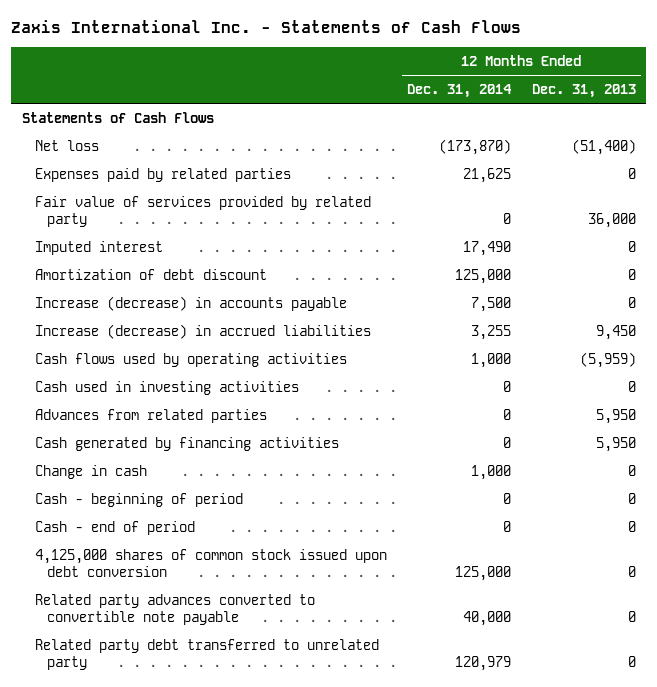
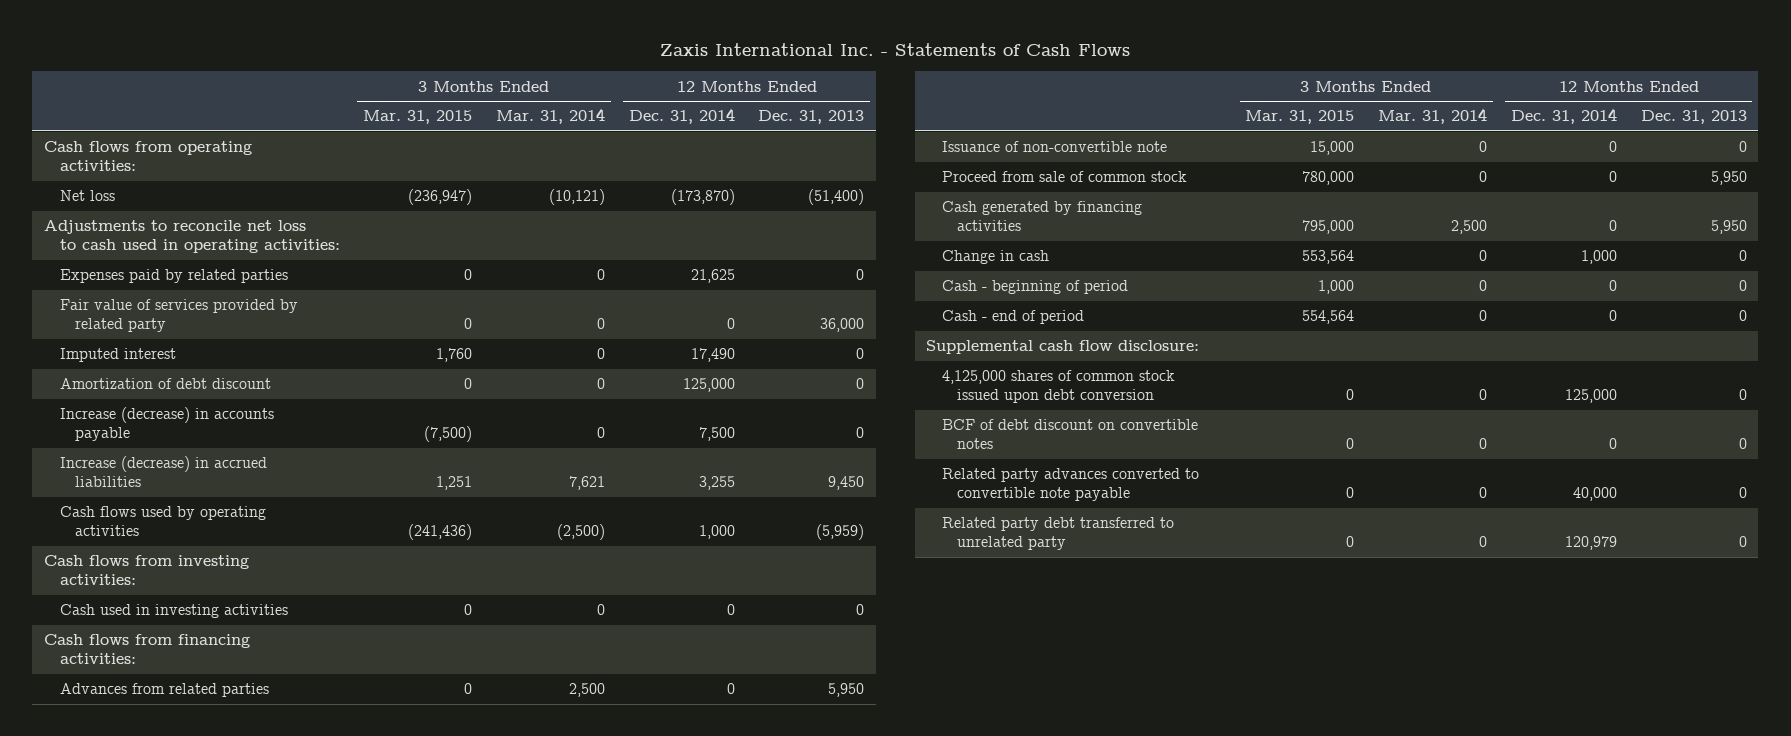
- | 12 Months Ended Dec. 31, 2014 | 12 Months Ended Dec. 31, 2013
+ | 3 Months Ended Mar. 31, 2015 | 3 Months Ended Mar. 31, 2014 | 12 Months Ended Dec. 31, 2014 | 12 Months Ended Dec. 31, 2013
- Statements of Cash Flows
+ Cash flows from operating activities:
+ Adjustments to reconcile net loss to cash used in operating activities:
+ Cash flows from investing activities:
+ Cash flows from financing activities:
+ Issuance of non-convertible note | 15,000 | 0 | 0 | 0
+ Proceed from sale of common stock | 780,000 | 0 | 0 | 5,950
+ Supplemental cash flow disclosure:
+ BCF of debt discount on convertible notes | 0 | 0 | 0 | 0

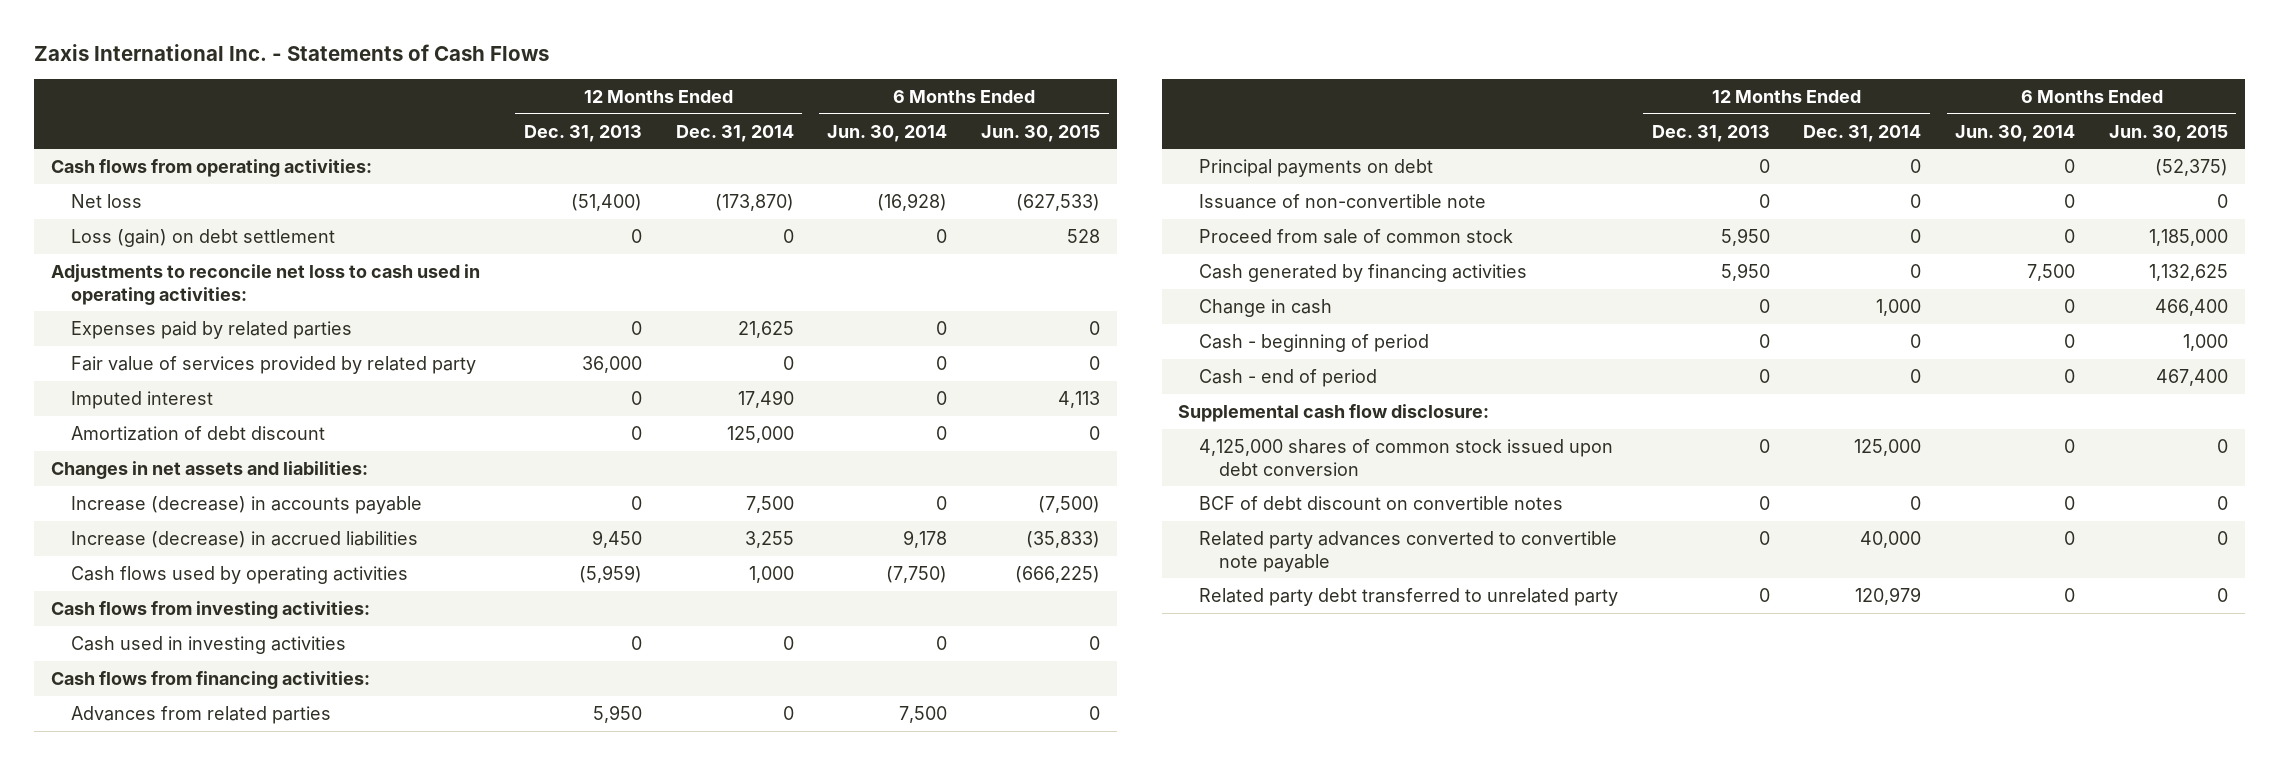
- | 3 Months Ended Mar. 31, 2015 | 3 Months Ended Mar. 31, 2014 | 12 Months Ended Dec. 31, 2014 | 12 Months Ended Dec. 31, 2013
+ | 12 Months Ended Dec. 31, 2013 | 12 Months Ended Dec. 31, 2014 | 6 Months Ended Jun. 30, 2014 | 6 Months Ended Jun. 30, 2015
+ Loss (gain) on debt settlement | 0 | 0 | 0 | 528
+ Changes in net assets and liabilities:
+ Principal payments on debt | 0 | 0 | 0 | (52,375)

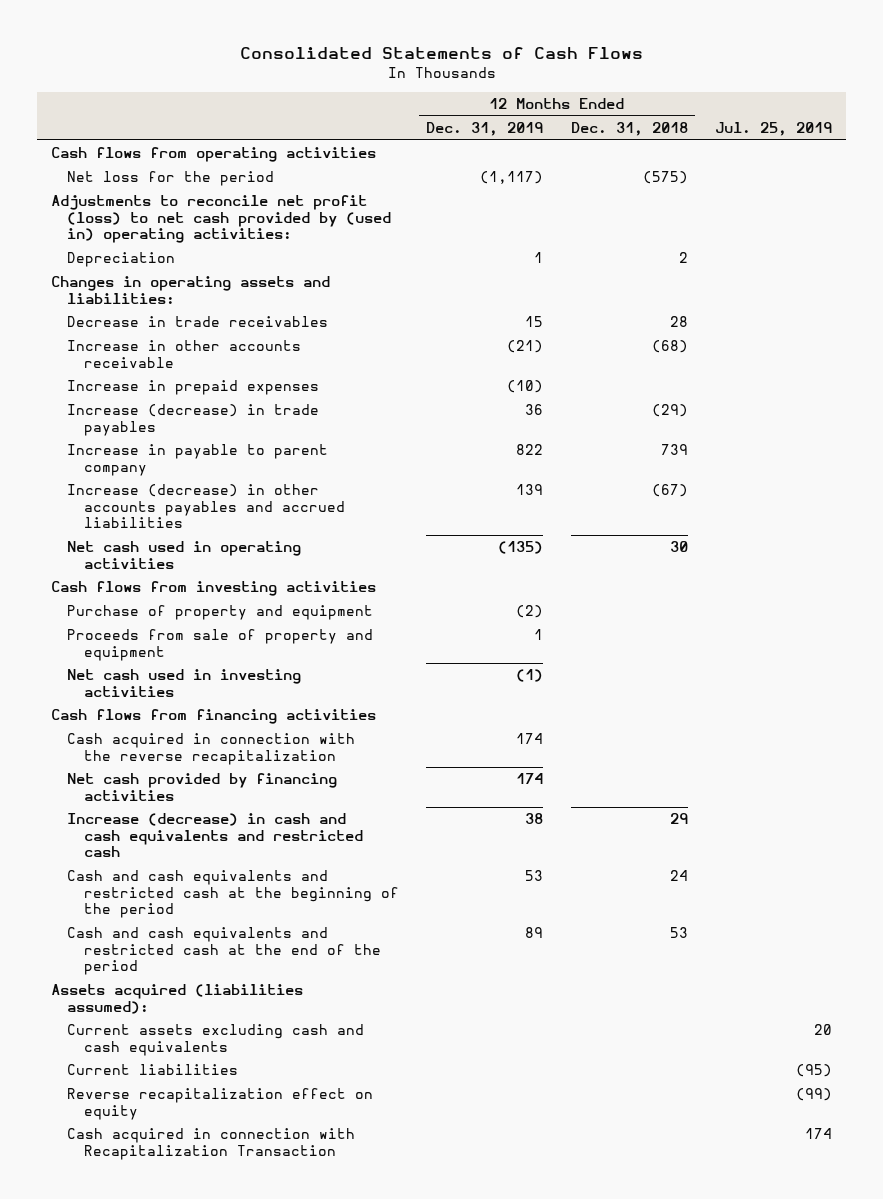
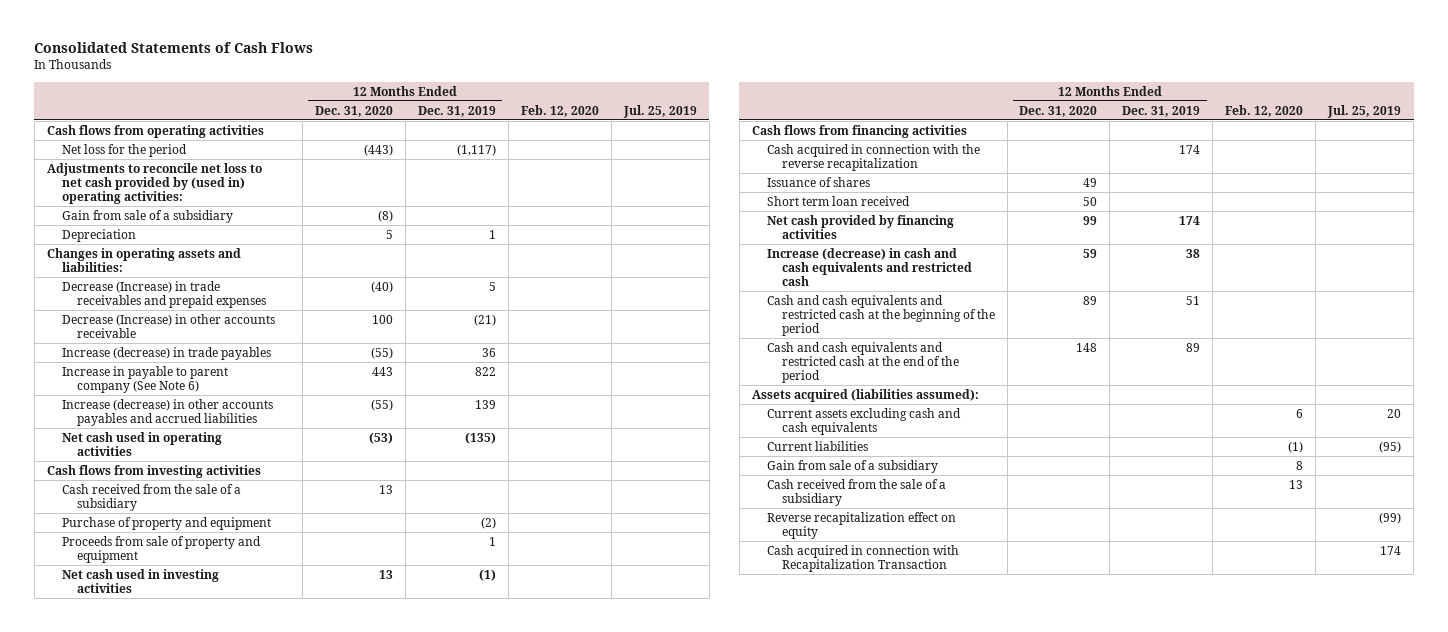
- | 12 Months Ended Dec. 31, 2019 | 12 Months Ended Dec. 31, 2018 | Jul. 25, 2019
+ | 12 Months Ended Dec. 31, 2020 | 12 Months Ended Dec. 31, 2019 | Feb. 12, 2020 | Jul. 25, 2019
- Adjustments to reconcile net profit (loss) to net cash provided by (used in) operating activities:
+ Adjustments to reconcile net loss to net cash provided by (used in) operating activities:
+ Gain from sale of a subsidiary | (8) | | |
- Decrease in trade receivables | 15 | 28 |
- Increase in other accounts receivable | (21) | (68) |
- Increase in prepaid expenses | (10) | |
+ Decrease (Increase) in trade receivables and prepaid expenses | (40) | 5 | |
+ Decrease (Increase) in other accounts receivable | 100 | (21) | |
- Increase in payable to parent company | 822 | 739 |
+ Increase in payable to parent company (See Note 6) | 443 | 822 | |
+ Cash received from the sale of a subsidiary | 13 | | |
+ Issuance of shares | 49 | | |
+ Short term loan received | 50 | | |
- Cash and cash equivalents and restricted cash at the beginning of the period | 53 | 24 |
+ Cash and cash equivalents and restricted cash at the beginning of the period | 89 | 51 | |
+ Gain from sale of a subsidiary | | | 8 |
+ Cash received from the sale of a subsidiary | | | 13 |

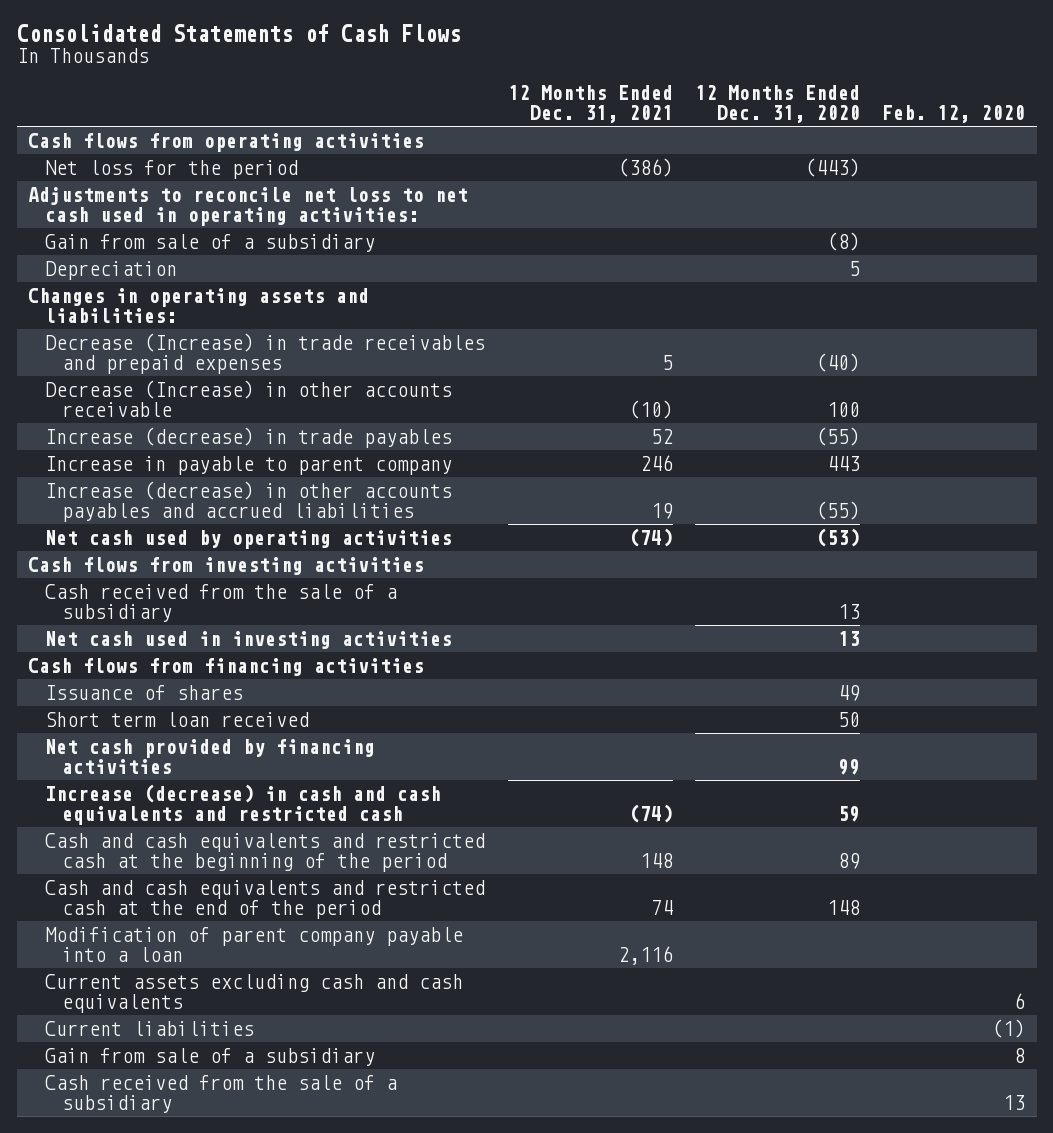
- | 12 Months Ended Dec. 31, 2020 | 12 Months Ended Dec. 31, 2019 | Feb. 12, 2020 | Jul. 25, 2019
+ | 12 Months Ended Dec. 31, 2021 | 12 Months Ended Dec. 31, 2020 | Feb. 12, 2020
- Adjustments to reconcile net loss to net cash provided by (used in) operating activities:
+ Adjustments to reconcile net loss to net cash used in operating activities:
- Increase in payable to parent company (See Note 6) | 443 | 822 | |
+ Increase in payable to parent company | 246 | 443 |
- Net cash used in operating activities | (53) | (135) | |
+ Net cash used by operating activities | (74) | (53) |
- Purchase of property and equipment | | (2) | |
- Proceeds from sale of property and equipment | | 1 | |
- Cash acquired in connection with the reverse recapitalization | | 174 | |
- Assets acquired (liabilities assumed):
+ Modification of parent company payable into a loan | 2,116 | |
- Reverse recapitalization effect on equity | | | | (99)
- Cash acquired in connection with Recapitalization Transaction | | | | 174

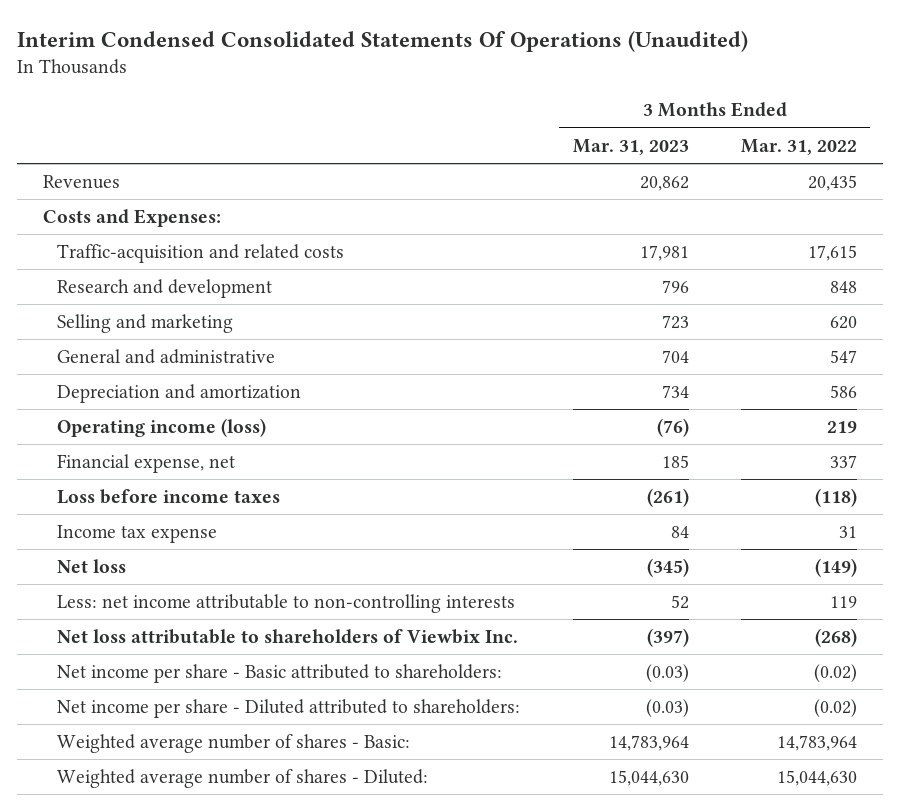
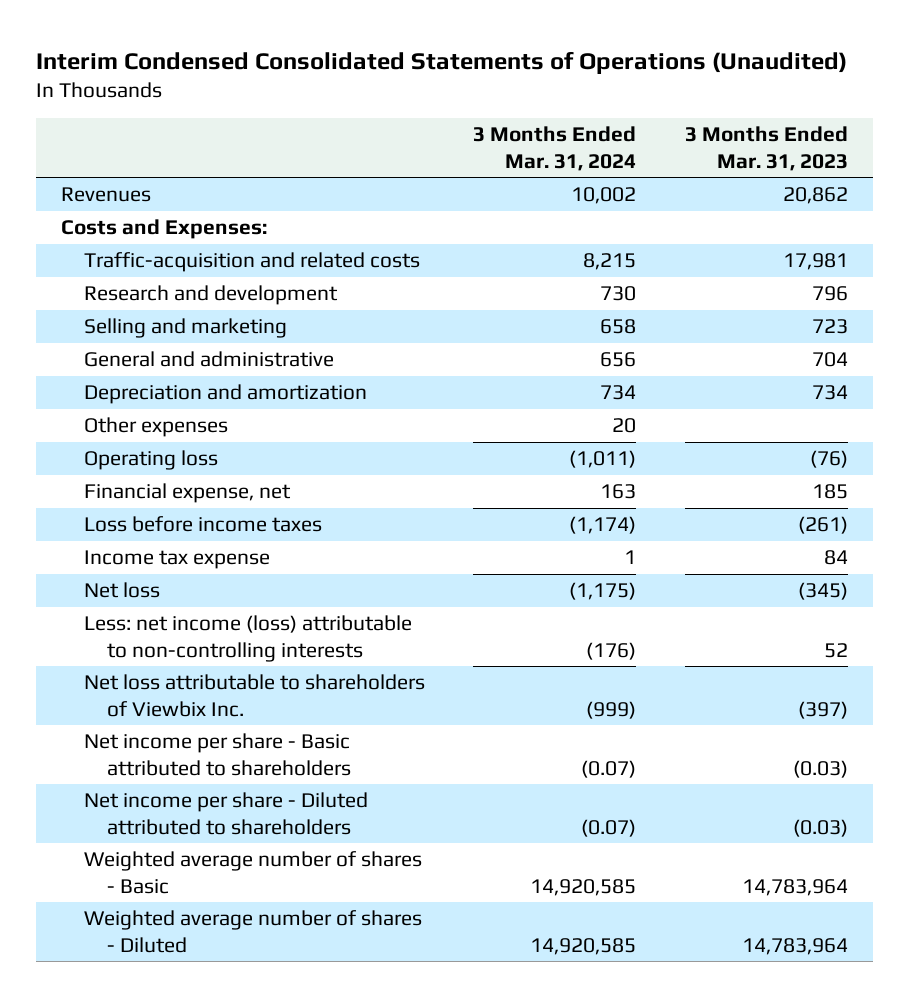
- Interim Condensed Consolidated Statements Of Operations (Unaudited)
+ Interim Condensed Consolidated Statements of Operations (Unaudited)
- | 3 Months Ended Mar. 31, 2023 | 3 Months Ended Mar. 31, 2022
+ | 3 Months Ended Mar. 31, 2024 | 3 Months Ended Mar. 31, 2023
- Operating income (loss) | (76) | 219
+ Other expenses | 20 |
+ Operating loss | (1,011) | (76)
- Less: net income attributable to non-controlling interests | 52 | 119
+ Less: net income (loss) attributable to non-controlling interests | (176) | 52
- Net income per share - Basic attributed to shareholders: | (0.03) | (0.02)
- Net income per share - Diluted attributed to shareholders: | (0.03) | (0.02)
- Weighted average number of shares - Basic: | 14,783,964 | 14,783,964
- Weighted average number of shares - Diluted: | 15,044,630 | 15,044,630
+ Net income per share - Basic attributed to shareholders | (0.07) | (0.03)
+ Net income per share - Diluted attributed to shareholders | (0.07) | (0.03)
+ Weighted average number of shares - Basic | 14,920,585 | 14,783,964
+ Weighted average number of shares - Diluted | 14,920,585 | 14,783,964

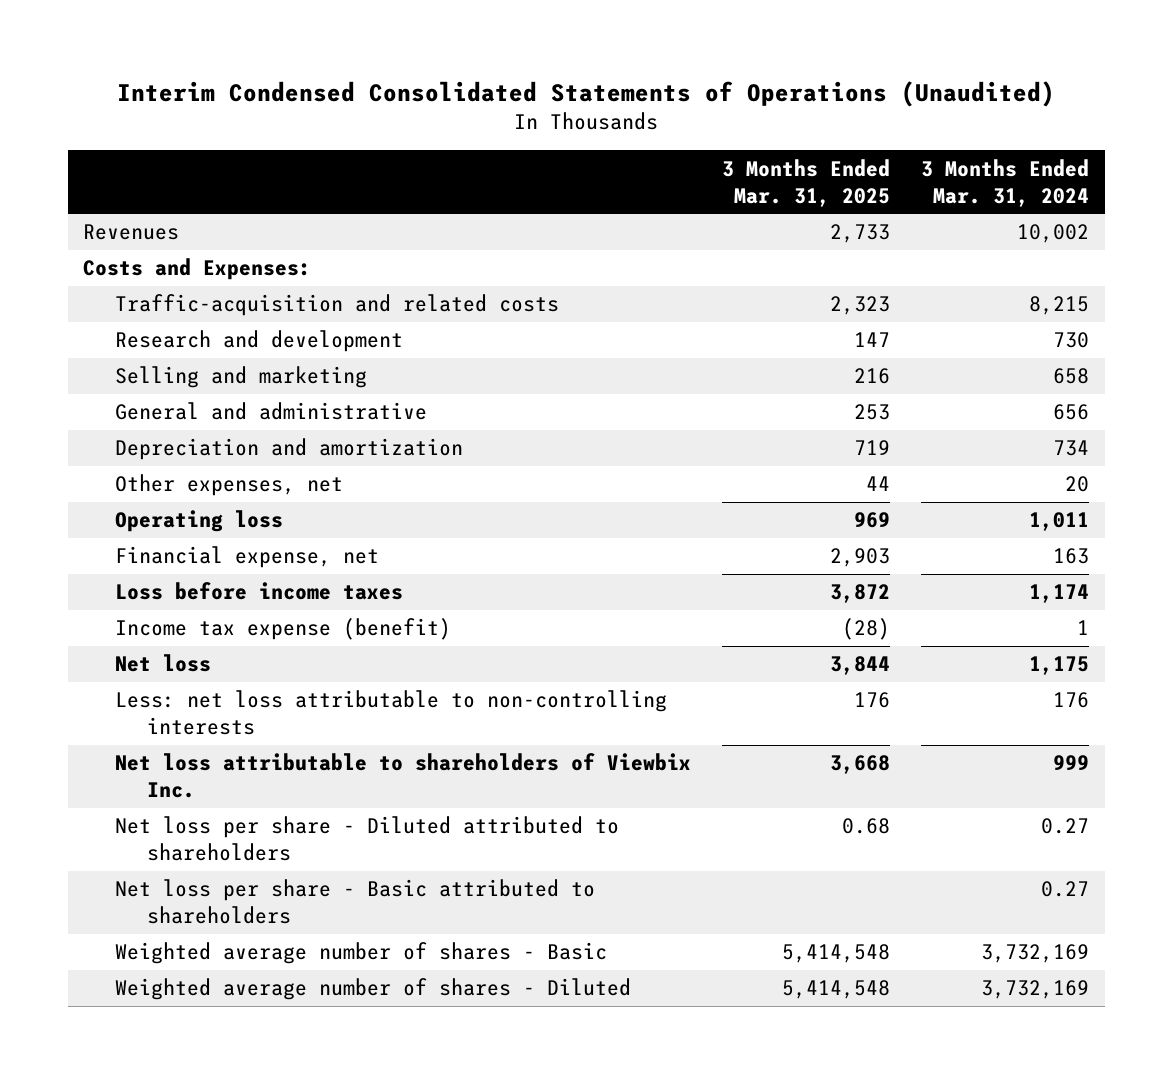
- | 3 Months Ended Mar. 31, 2024 | 3 Months Ended Mar. 31, 2023
+ | 3 Months Ended Mar. 31, 2025 | 3 Months Ended Mar. 31, 2024
- Other expenses | 20 |
- Operating loss | (1,011) | (76)
+ Other expenses, net | 44 | 20
+ Operating loss | 969 | 1,011
- Loss before income taxes | (1,174) | (261)
- Income tax expense | 1 | 84
- Net loss | (1,175) | (345)
- Less: net income (loss) attributable to non-controlling interests | (176) | 52
- Net loss attributable to shareholders of Viewbix Inc. | (999) | (397)
- Net income per share - Basic attributed to shareholders | (0.07) | (0.03)
- Net income per share - Diluted attributed to shareholders | (0.07) | (0.03)
- Weighted average number of shares - Basic | 14,920,585 | 14,783,964
- Weighted average number of shares - Diluted | 14,920,585 | 14,783,964
+ Loss before income taxes | 3,872 | 1,174
+ Income tax expense (benefit) | (28) | 1
+ Net loss | 3,844 | 1,175
+ Less: net loss attributable to non-controlling interests | 176 | 176
+ Net loss attributable to shareholders of Viewbix Inc. | 3,668 | 999
+ Net loss per share - Diluted attributed to shareholders | 0.68 | 0.27
+ Net loss per share - Basic attributed to shareholders | | 0.27
+ Weighted average number of shares - Basic | 5,414,548 | 3,732,169
+ Weighted average number of shares - Diluted | 5,414,548 | 3,732,169

